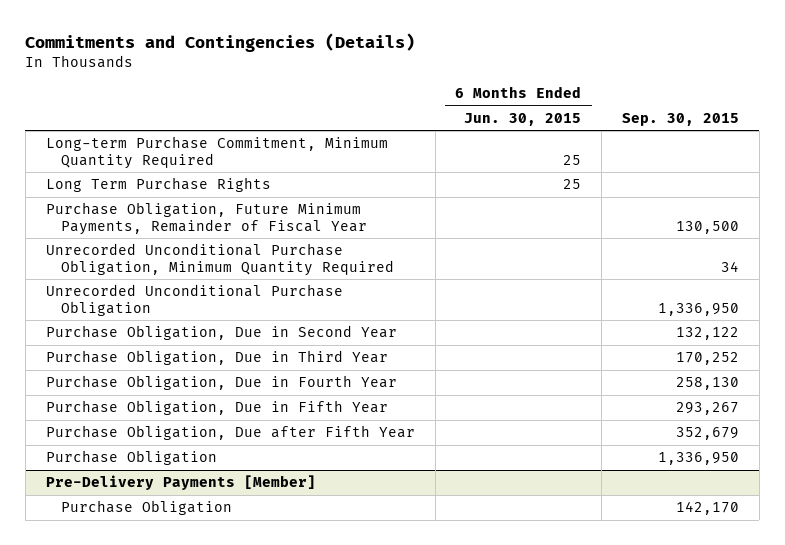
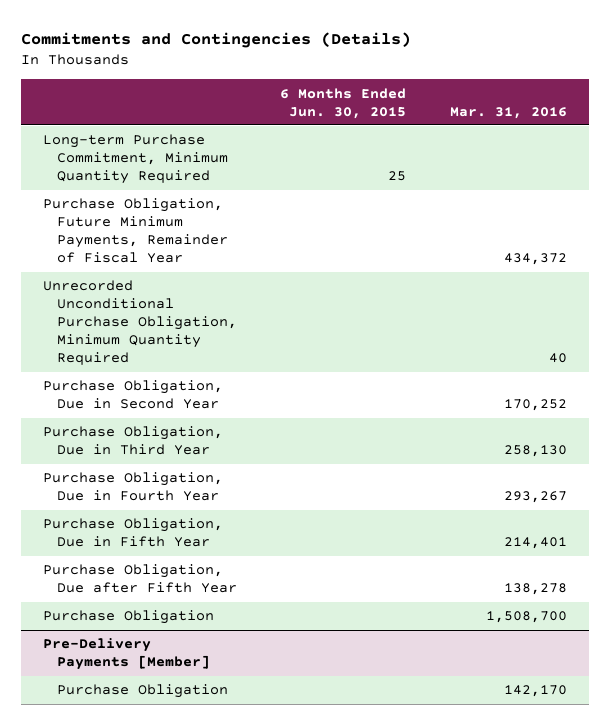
- | 6 Months Ended Jun. 30, 2015 | Sep. 30, 2015
+ | 6 Months Ended Jun. 30, 2015 | Mar. 31, 2016
- Long Term Purchase Rights | 25 |
- Unrecorded Unconditional Purchase Obligation | | 1,336,950

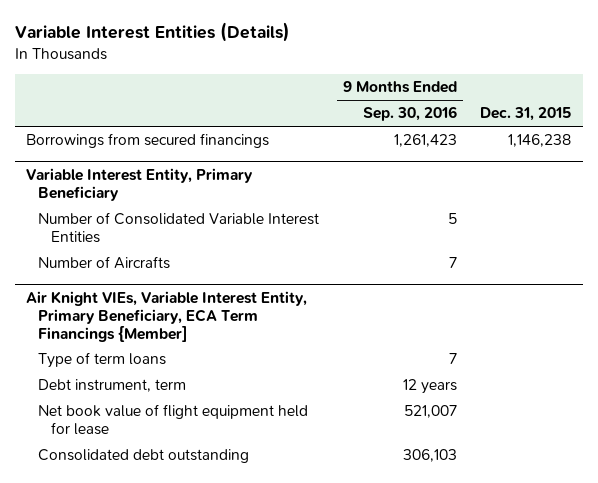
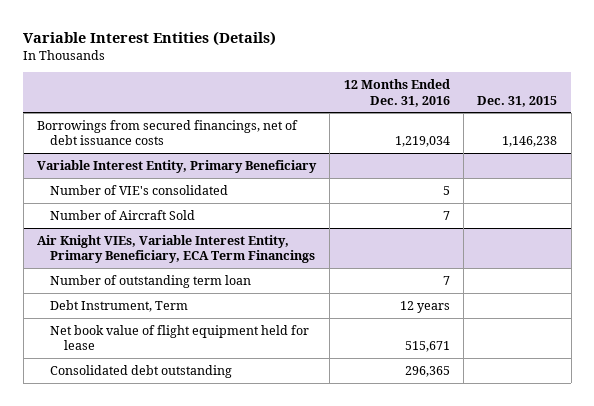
- | 9 Months Ended Sep. 30, 2016 | Dec. 31, 2015
+ | 12 Months Ended Dec. 31, 2016 | Dec. 31, 2015
- Borrowings from secured financings | 1,261,423 | 1,146,238
+ Borrowings from secured financings, net of debt issuance costs | 1,219,034 | 1,146,238
@ Variable Interest Entity, Primary Beneficiary
- Number of Consolidated Variable Interest Entities | 5 |
- Number of Aircrafts | 7 |
- Air Knight VIEs, Variable Interest Entity, Primary Beneficiary, ECA Term Financings {Member]
- Type of term loans | 7 |
- Debt instrument, term | 12 years |
@ Variable Interest Entity, Primary Beneficiary
+ Number of VIE's consolidated | 5 |
+ Number of Aircraft Sold | 7 |
+ Air Knight VIEs, Variable Interest Entity, Primary Beneficiary, ECA Term Financings
+ Number of outstanding term loan | 7 |
+ Debt Instrument, Term | 12 years |

